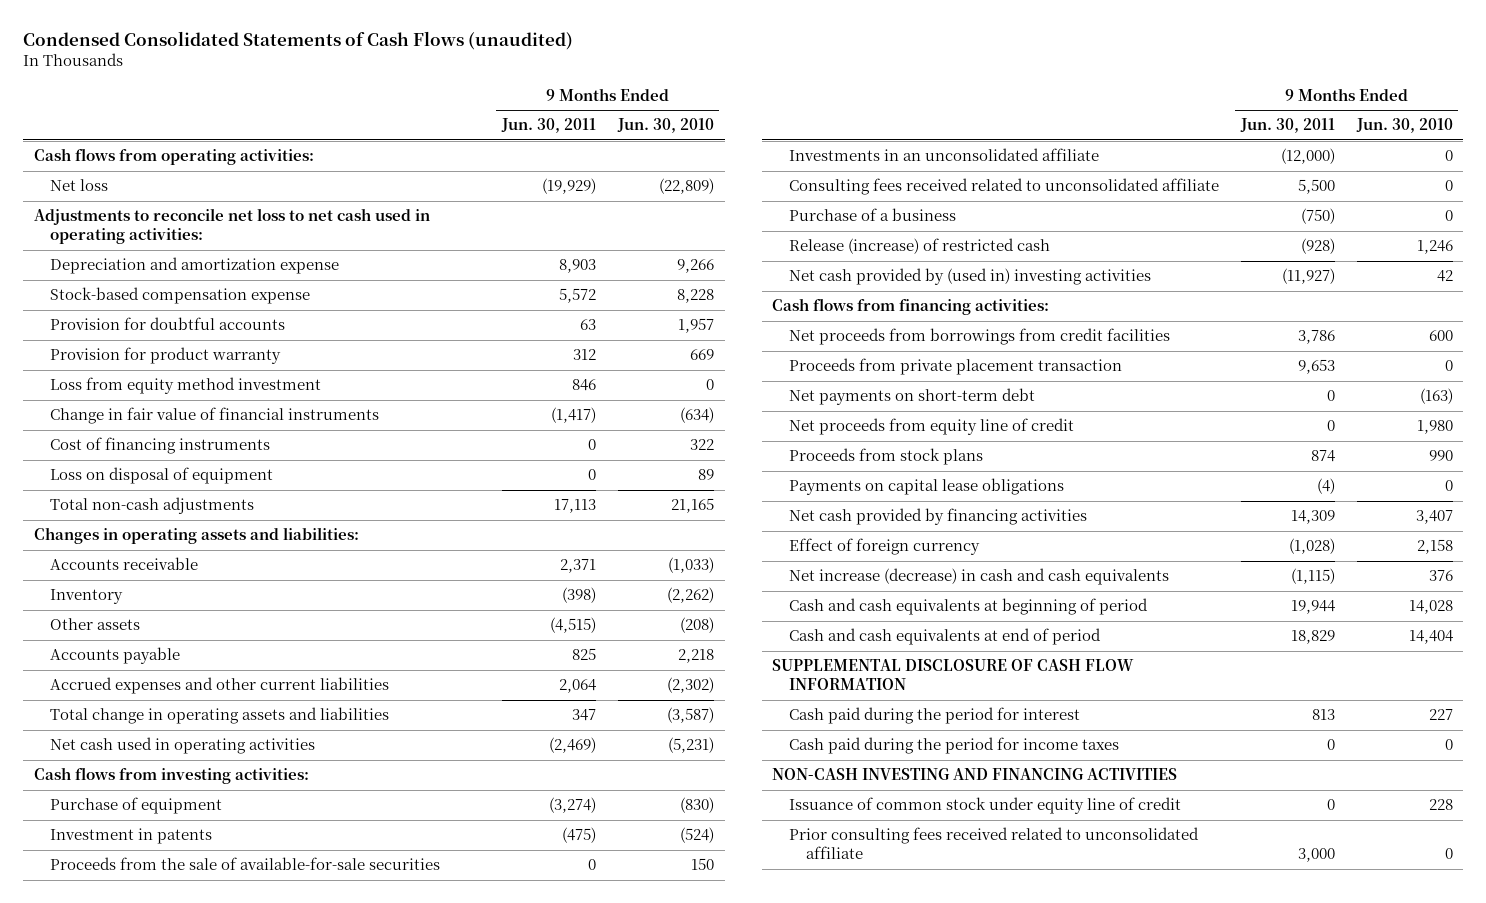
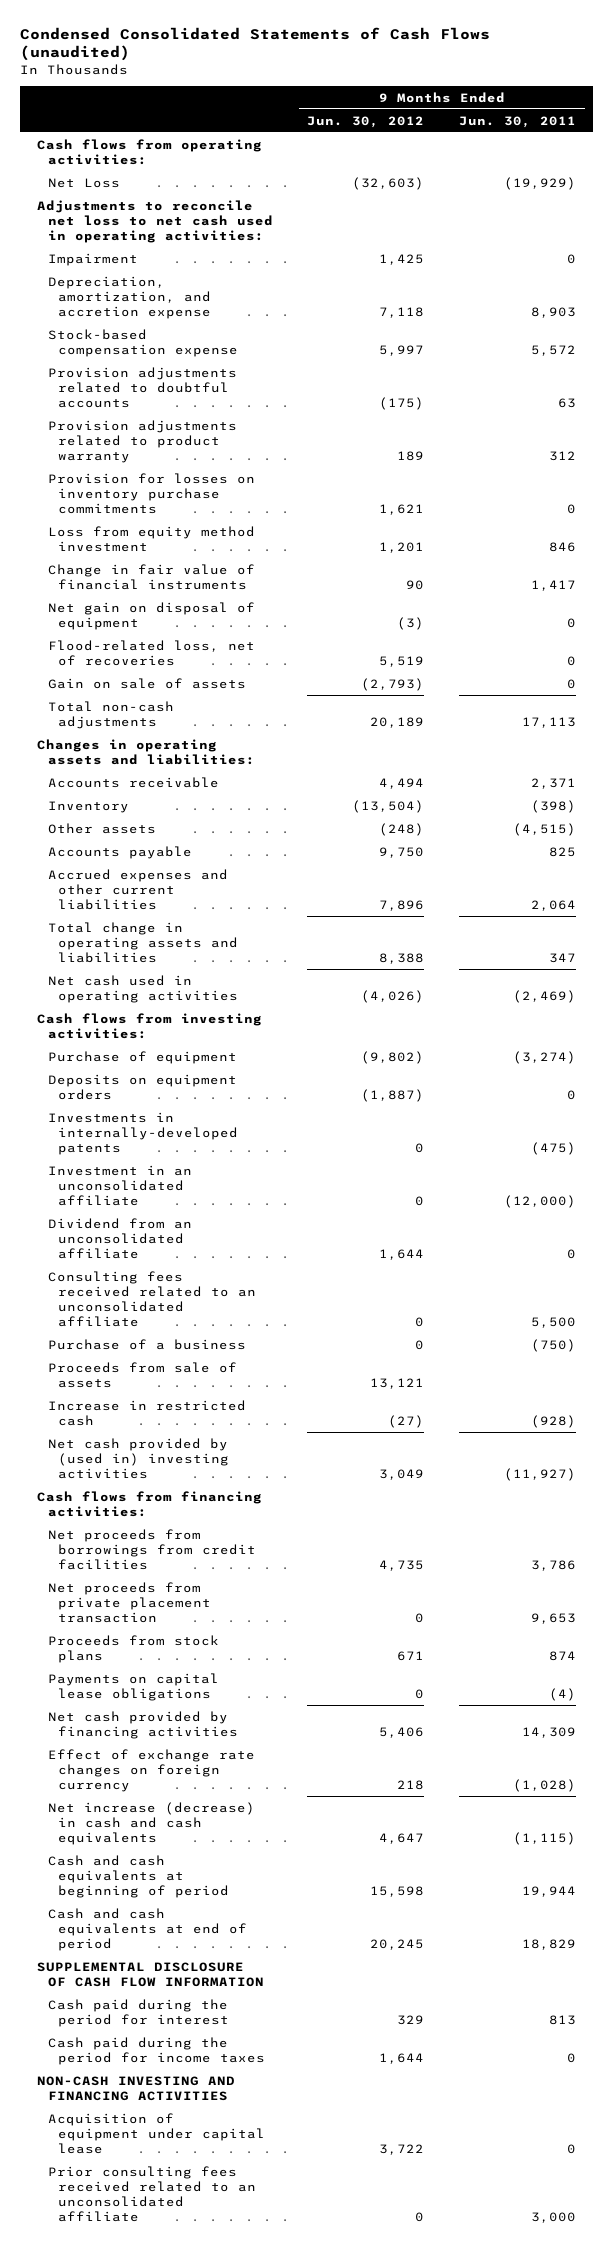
- | 9 Months Ended Jun. 30, 2011 | 9 Months Ended Jun. 30, 2010
+ | 9 Months Ended Jun. 30, 2012 | 9 Months Ended Jun. 30, 2011
- Net loss | (19,929) | (22,809)
+ Net Loss | (32,603) | (19,929)
- Depreciation and amortization expense | 8,903 | 9,266
+ Impairment | 1,425 | 0
+ Depreciation, amortization, and accretion expense | 7,118 | 8,903
- Provision for doubtful accounts | 63 | 1,957
- Provision for product warranty | 312 | 669
+ Provision adjustments related to doubtful accounts | (175) | 63
+ Provision adjustments related to product warranty | 189 | 312
+ Provision for losses on inventory purchase commitments | 1,621 | 0
- Change in fair value of financial instruments | (1,417) | (634)
- Cost of financing instruments | 0 | 322
- Loss on disposal of equipment | 0 | 89
+ Change in fair value of financial instruments | 90 | 1,417
+ Net gain on disposal of equipment | (3) | 0
+ Flood-related loss, net of recoveries | 5,519 | 0
+ Gain on sale of assets | (2,793) | 0
- Investment in patents | (475) | (524)
- Proceeds from the sale of available-for-sale securities | 0 | 150
- Investments in an unconsolidated affiliate | (12,000) | 0
- Consulting fees received related to unconsolidated affiliate | 5,500 | 0
+ Deposits on equipment orders | (1,887) | 0
+ Investments in internally-developed patents | 0 | (475)
+ Investment in an unconsolidated affiliate | 0 | (12,000)
+ Dividend from an unconsolidated affiliate | 1,644 | 0
+ Consulting fees received related to an unconsolidated affiliate | 0 | 5,500
- Release (increase) of restricted cash | (928) | 1,246
+ Proceeds from sale of assets | 13,121 |
+ Increase in restricted cash | (27) | (928)
- Proceeds from private placement transaction | 9,653 | 0
- Net payments on short-term debt | 0 | (163)
- Net proceeds from equity line of credit | 0 | 1,980
+ Net proceeds from private placement transaction | 0 | 9,653
- Effect of foreign currency | (1,028) | 2,158
+ Effect of exchange rate changes on foreign currency | 218 | (1,028)
- Issuance of common stock under equity line of credit | 0 | 228
- Prior consulting fees received related to unconsolidated affiliate | 3,000 | 0
+ Acquisition of equipment under capital lease | 3,722 | 0
+ Prior consulting fees received related to an unconsolidated affiliate | 0 | 3,000

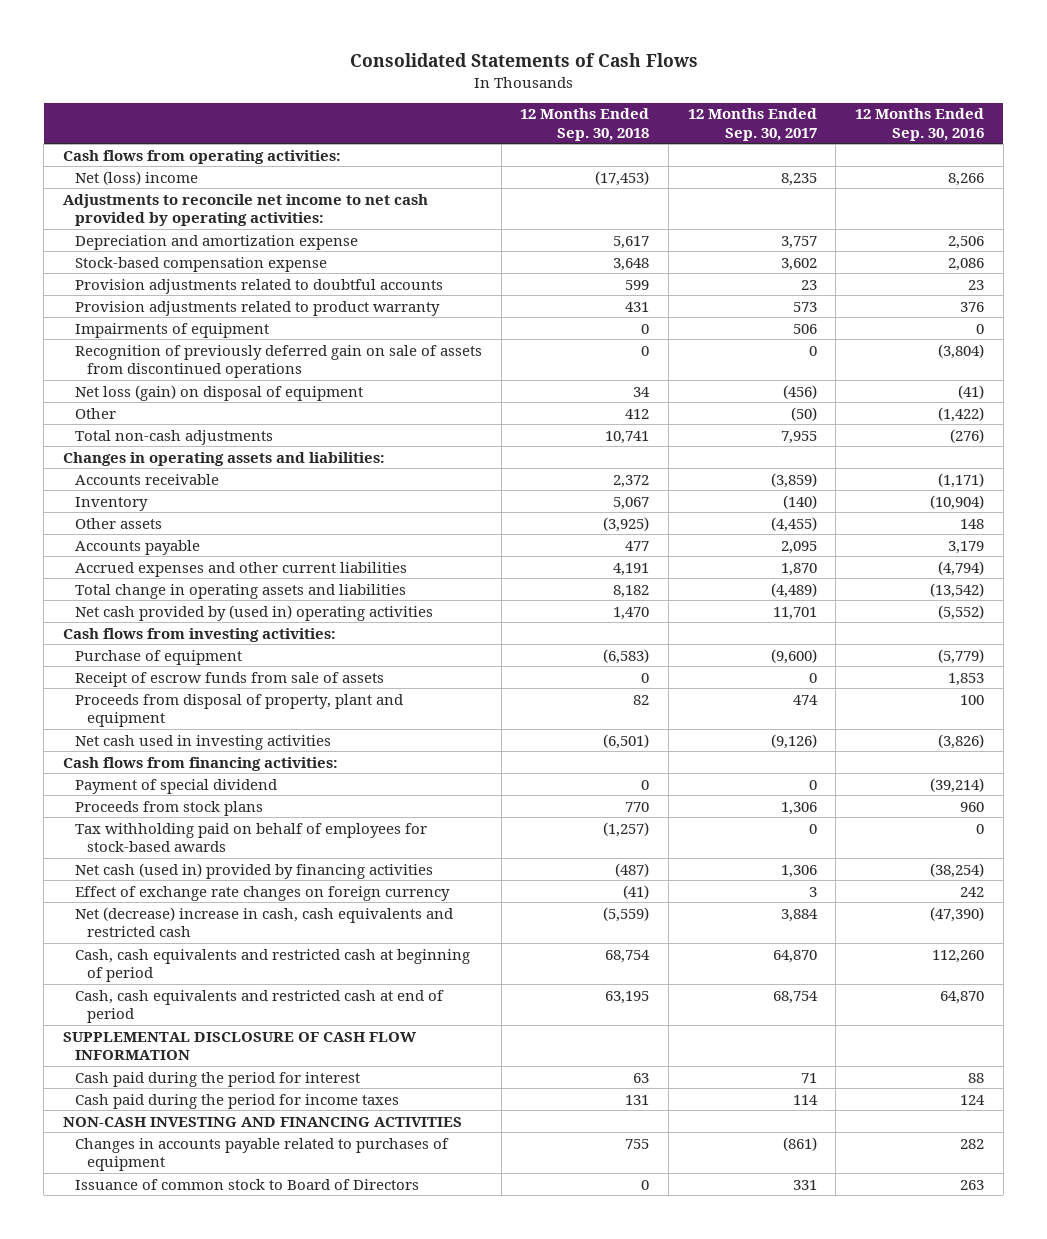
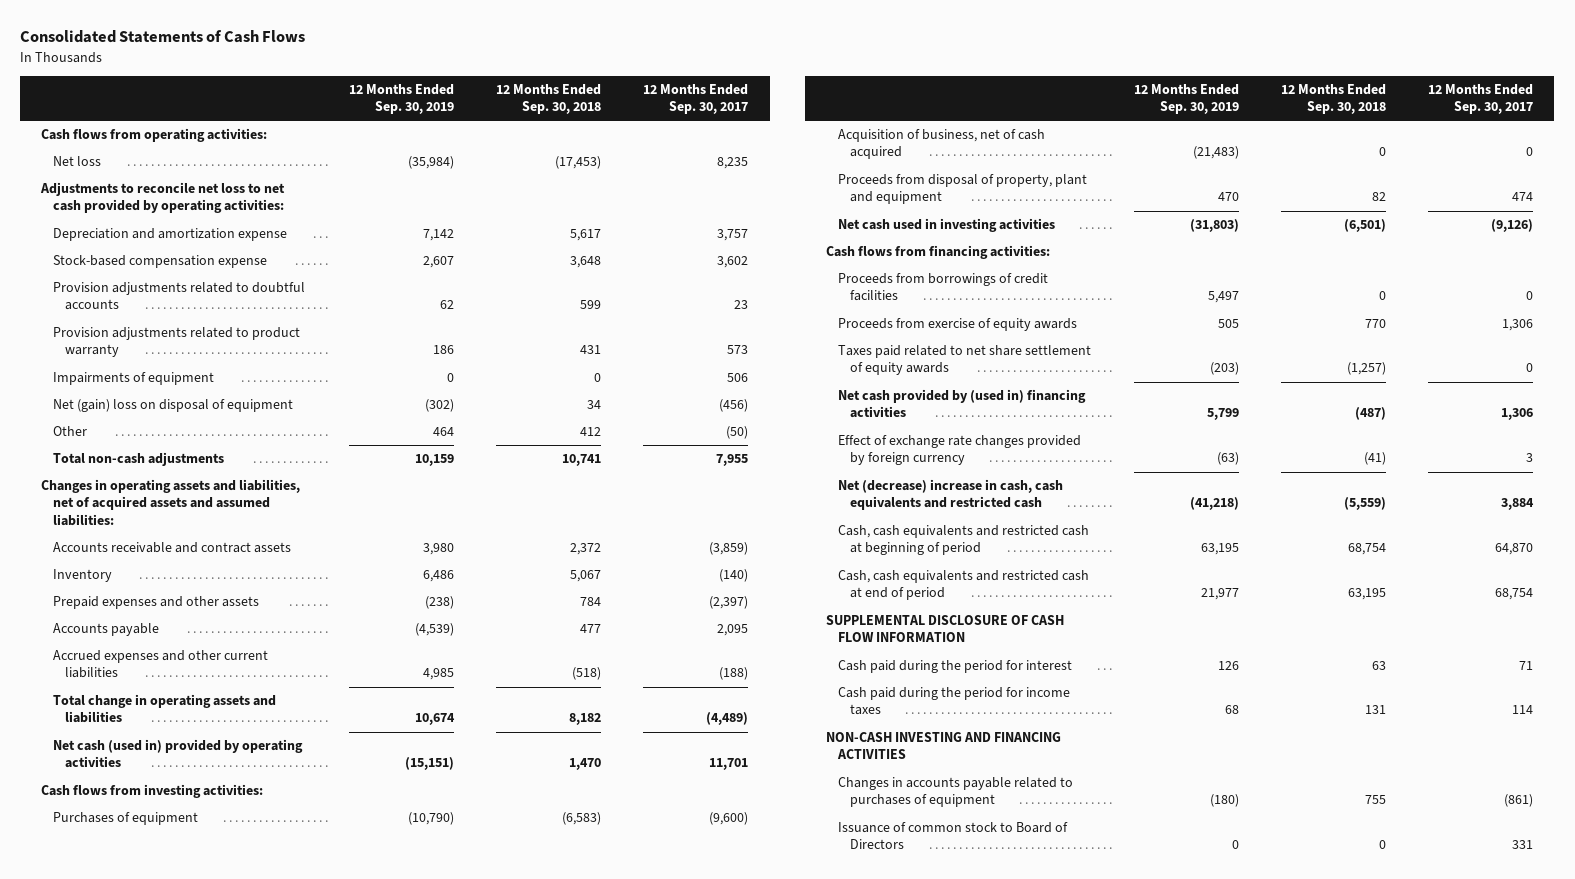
- | 12 Months Ended Sep. 30, 2018 | 12 Months Ended Sep. 30, 2017 | 12 Months Ended Sep. 30, 2016
+ | 12 Months Ended Sep. 30, 2019 | 12 Months Ended Sep. 30, 2018 | 12 Months Ended Sep. 30, 2017
- Net (loss) income | (17,453) | 8,235 | 8,266
- Adjustments to reconcile net income to net cash provided by operating activities:
+ Net loss | (35,984) | (17,453) | 8,235
+ Adjustments to reconcile net loss to net cash provided by operating activities:
- Recognition of previously deferred gain on sale of assets from discontinued operations | 0 | 0 | (3,804)
- Net loss (gain) on disposal of equipment | 34 | (456) | (41)
+ Net (gain) loss on disposal of equipment | (302) | 34 | (456)
- Changes in operating assets and liabilities:
- Accounts receivable | 2,372 | (3,859) | (1,171)
+ Changes in operating assets and liabilities, net of acquired assets and assumed liabilities:
+ Accounts receivable and contract assets | 3,980 | 2,372 | (3,859)
- Other assets | (3,925) | (4,455) | 148
+ Prepaid expenses and other assets | (238) | 784 | (2,397)
- Accrued expenses and other current liabilities | 4,191 | 1,870 | (4,794)
+ Accrued expenses and other current liabilities | 4,985 | (518) | (188)
- Net cash provided by (used in) operating activities | 1,470 | 11,701 | (5,552)
+ Net cash (used in) provided by operating activities | (15,151) | 1,470 | 11,701
- Purchase of equipment | (6,583) | (9,600) | (5,779)
- Receipt of escrow funds from sale of assets | 0 | 0 | 1,853
+ Purchases of equipment | (10,790) | (6,583) | (9,600)
+ Acquisition of business, net of cash acquired | (21,483) | 0 | 0
- Payment of special dividend | 0 | 0 | (39,214)
- Proceeds from stock plans | 770 | 1,306 | 960
- Tax withholding paid on behalf of employees for stock-based awards | (1,257) | 0 | 0
- Net cash (used in) provided by financing activities | (487) | 1,306 | (38,254)
- Effect of exchange rate changes on foreign currency | (41) | 3 | 242
+ Proceeds from borrowings of credit facilities | 5,497 | 0 | 0
+ Proceeds from exercise of equity awards | 505 | 770 | 1,306
+ Taxes paid related to net share settlement of equity awards | (203) | (1,257) | 0
+ Net cash provided by (used in) financing activities | 5,799 | (487) | 1,306
+ Effect of exchange rate changes provided by foreign currency | (63) | (41) | 3

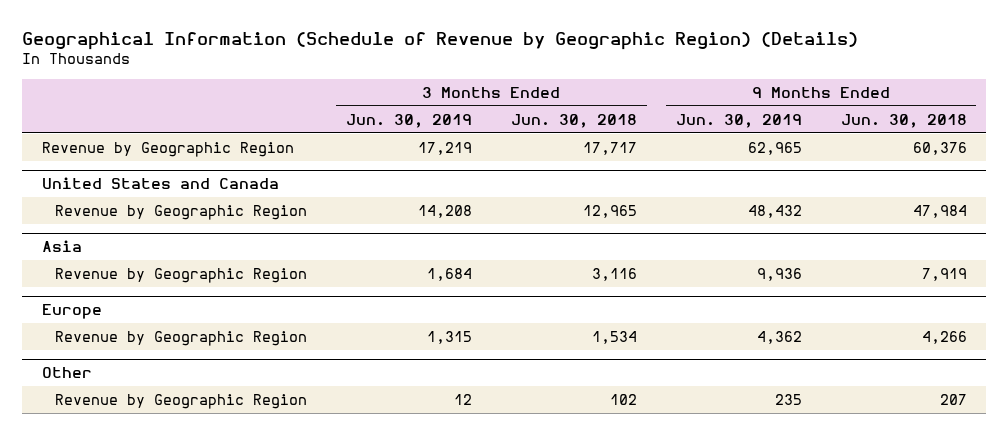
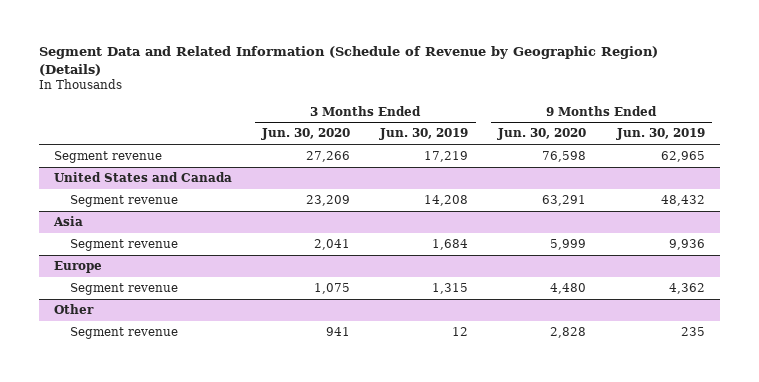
- Geographical Information (Schedule of Revenue by Geographic Region) (Details)
+ Segment Data and Related Information (Schedule of Revenue by Geographic Region) (Details)
- | 3 Months Ended Jun. 30, 2019 | 3 Months Ended Jun. 30, 2018 | 9 Months Ended Jun. 30, 2019 | 9 Months Ended Jun. 30, 2018
+ | 3 Months Ended Jun. 30, 2020 | 3 Months Ended Jun. 30, 2019 | 9 Months Ended Jun. 30, 2020 | 9 Months Ended Jun. 30, 2019
- Revenue by Geographic Region | 17,219 | 17,717 | 62,965 | 60,376
+ Segment revenue | 27,266 | 17,219 | 76,598 | 62,965
@ United States and Canada
- Revenue by Geographic Region | 14,208 | 12,965 | 48,432 | 47,984
+ Segment revenue | 23,209 | 14,208 | 63,291 | 48,432
@ Asia
- Revenue by Geographic Region | 1,684 | 3,116 | 9,936 | 7,919
+ Segment revenue | 2,041 | 1,684 | 5,999 | 9,936
@ Europe
- Revenue by Geographic Region | 1,315 | 1,534 | 4,362 | 4,266
+ Segment revenue | 1,075 | 1,315 | 4,480 | 4,362
@ Other
- Revenue by Geographic Region | 12 | 102 | 235 | 207
+ Segment revenue | 941 | 12 | 2,828 | 235

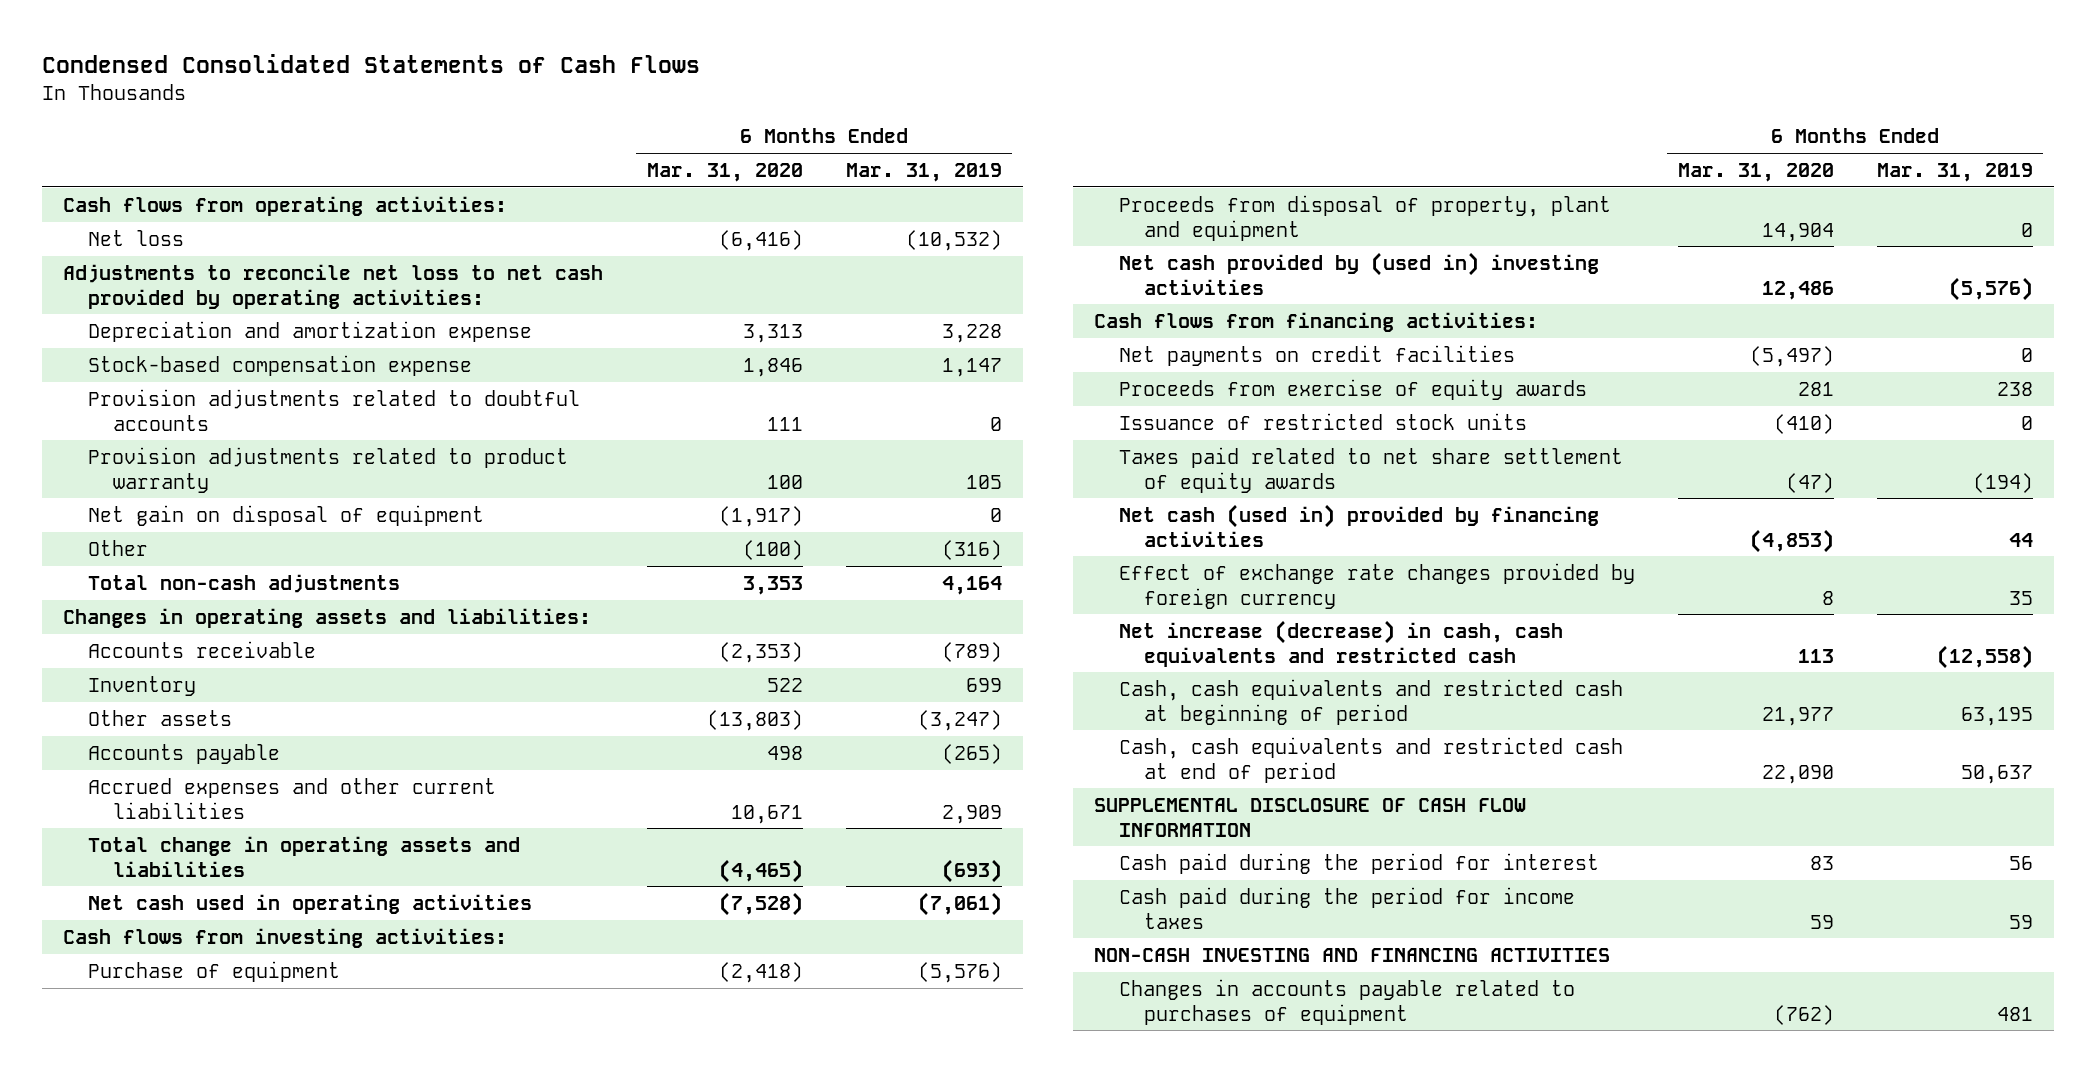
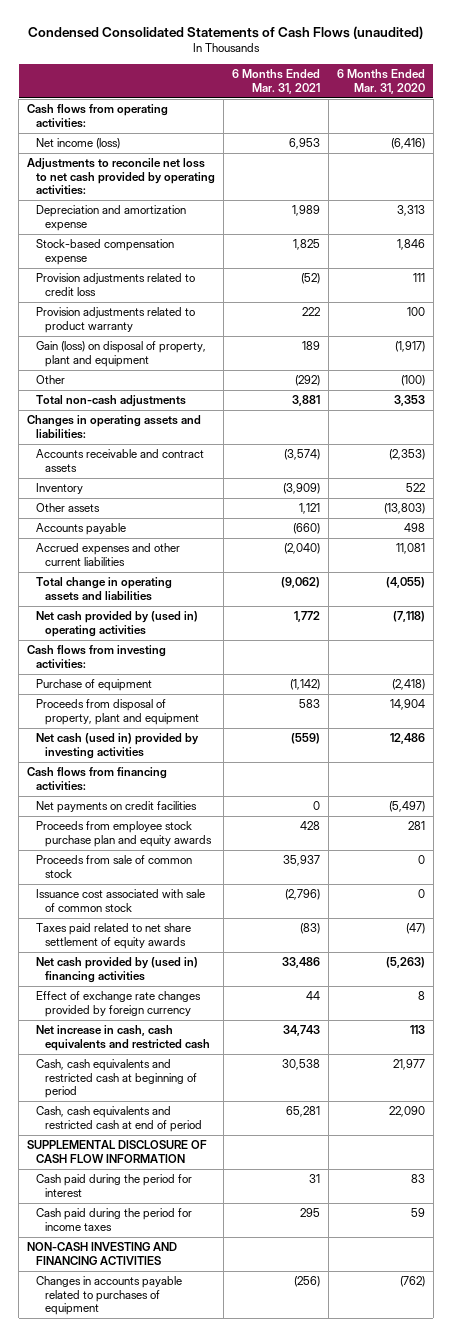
- Condensed Consolidated Statements of Cash Flows
+ Condensed Consolidated Statements of Cash Flows (unaudited)
- | 6 Months Ended Mar. 31, 2020 | 6 Months Ended Mar. 31, 2019
+ | 6 Months Ended Mar. 31, 2021 | 6 Months Ended Mar. 31, 2020
- Net loss | (6,416) | (10,532)
+ Net income (loss) | 6,953 | (6,416)
- Provision adjustments related to doubtful accounts | 111 | 0
+ Provision adjustments related to credit loss | (52) | 111
- Net gain on disposal of equipment | (1,917) | 0
+ Gain (loss) on disposal of property, plant and equipment | 189 | (1,917)
- Accounts receivable | (2,353) | (789)
+ Accounts receivable and contract assets | (3,574) | (2,353)
- Accrued expenses and other current liabilities | 10,671 | 2,909
- Total change in operating assets and liabilities | (4,465) | (693)
- Net cash used in operating activities | (7,528) | (7,061)
+ Accrued expenses and other current liabilities | (2,040) | 11,081
+ Total change in operating assets and liabilities | (9,062) | (4,055)
+ Net cash provided by (used in) operating activities | 1,772 | (7,118)
- Net cash provided by (used in) investing activities | 12,486 | (5,576)
+ Net cash (used in) provided by investing activities | (559) | 12,486
- Proceeds from exercise of equity awards | 281 | 238
- Issuance of restricted stock units | (410) | 0
+ Proceeds from employee stock purchase plan and equity awards | 428 | 281
+ Proceeds from sale of common stock | 35,937 | 0
+ Issuance cost associated with sale of common stock | (2,796) | 0
- Net cash (used in) provided by financing activities | (4,853) | 44
+ Net cash provided by (used in) financing activities | 33,486 | (5,263)
- Net increase (decrease) in cash, cash equivalents and restricted cash | 113 | (12,558)
+ Net increase in cash, cash equivalents and restricted cash | 34,743 | 113

